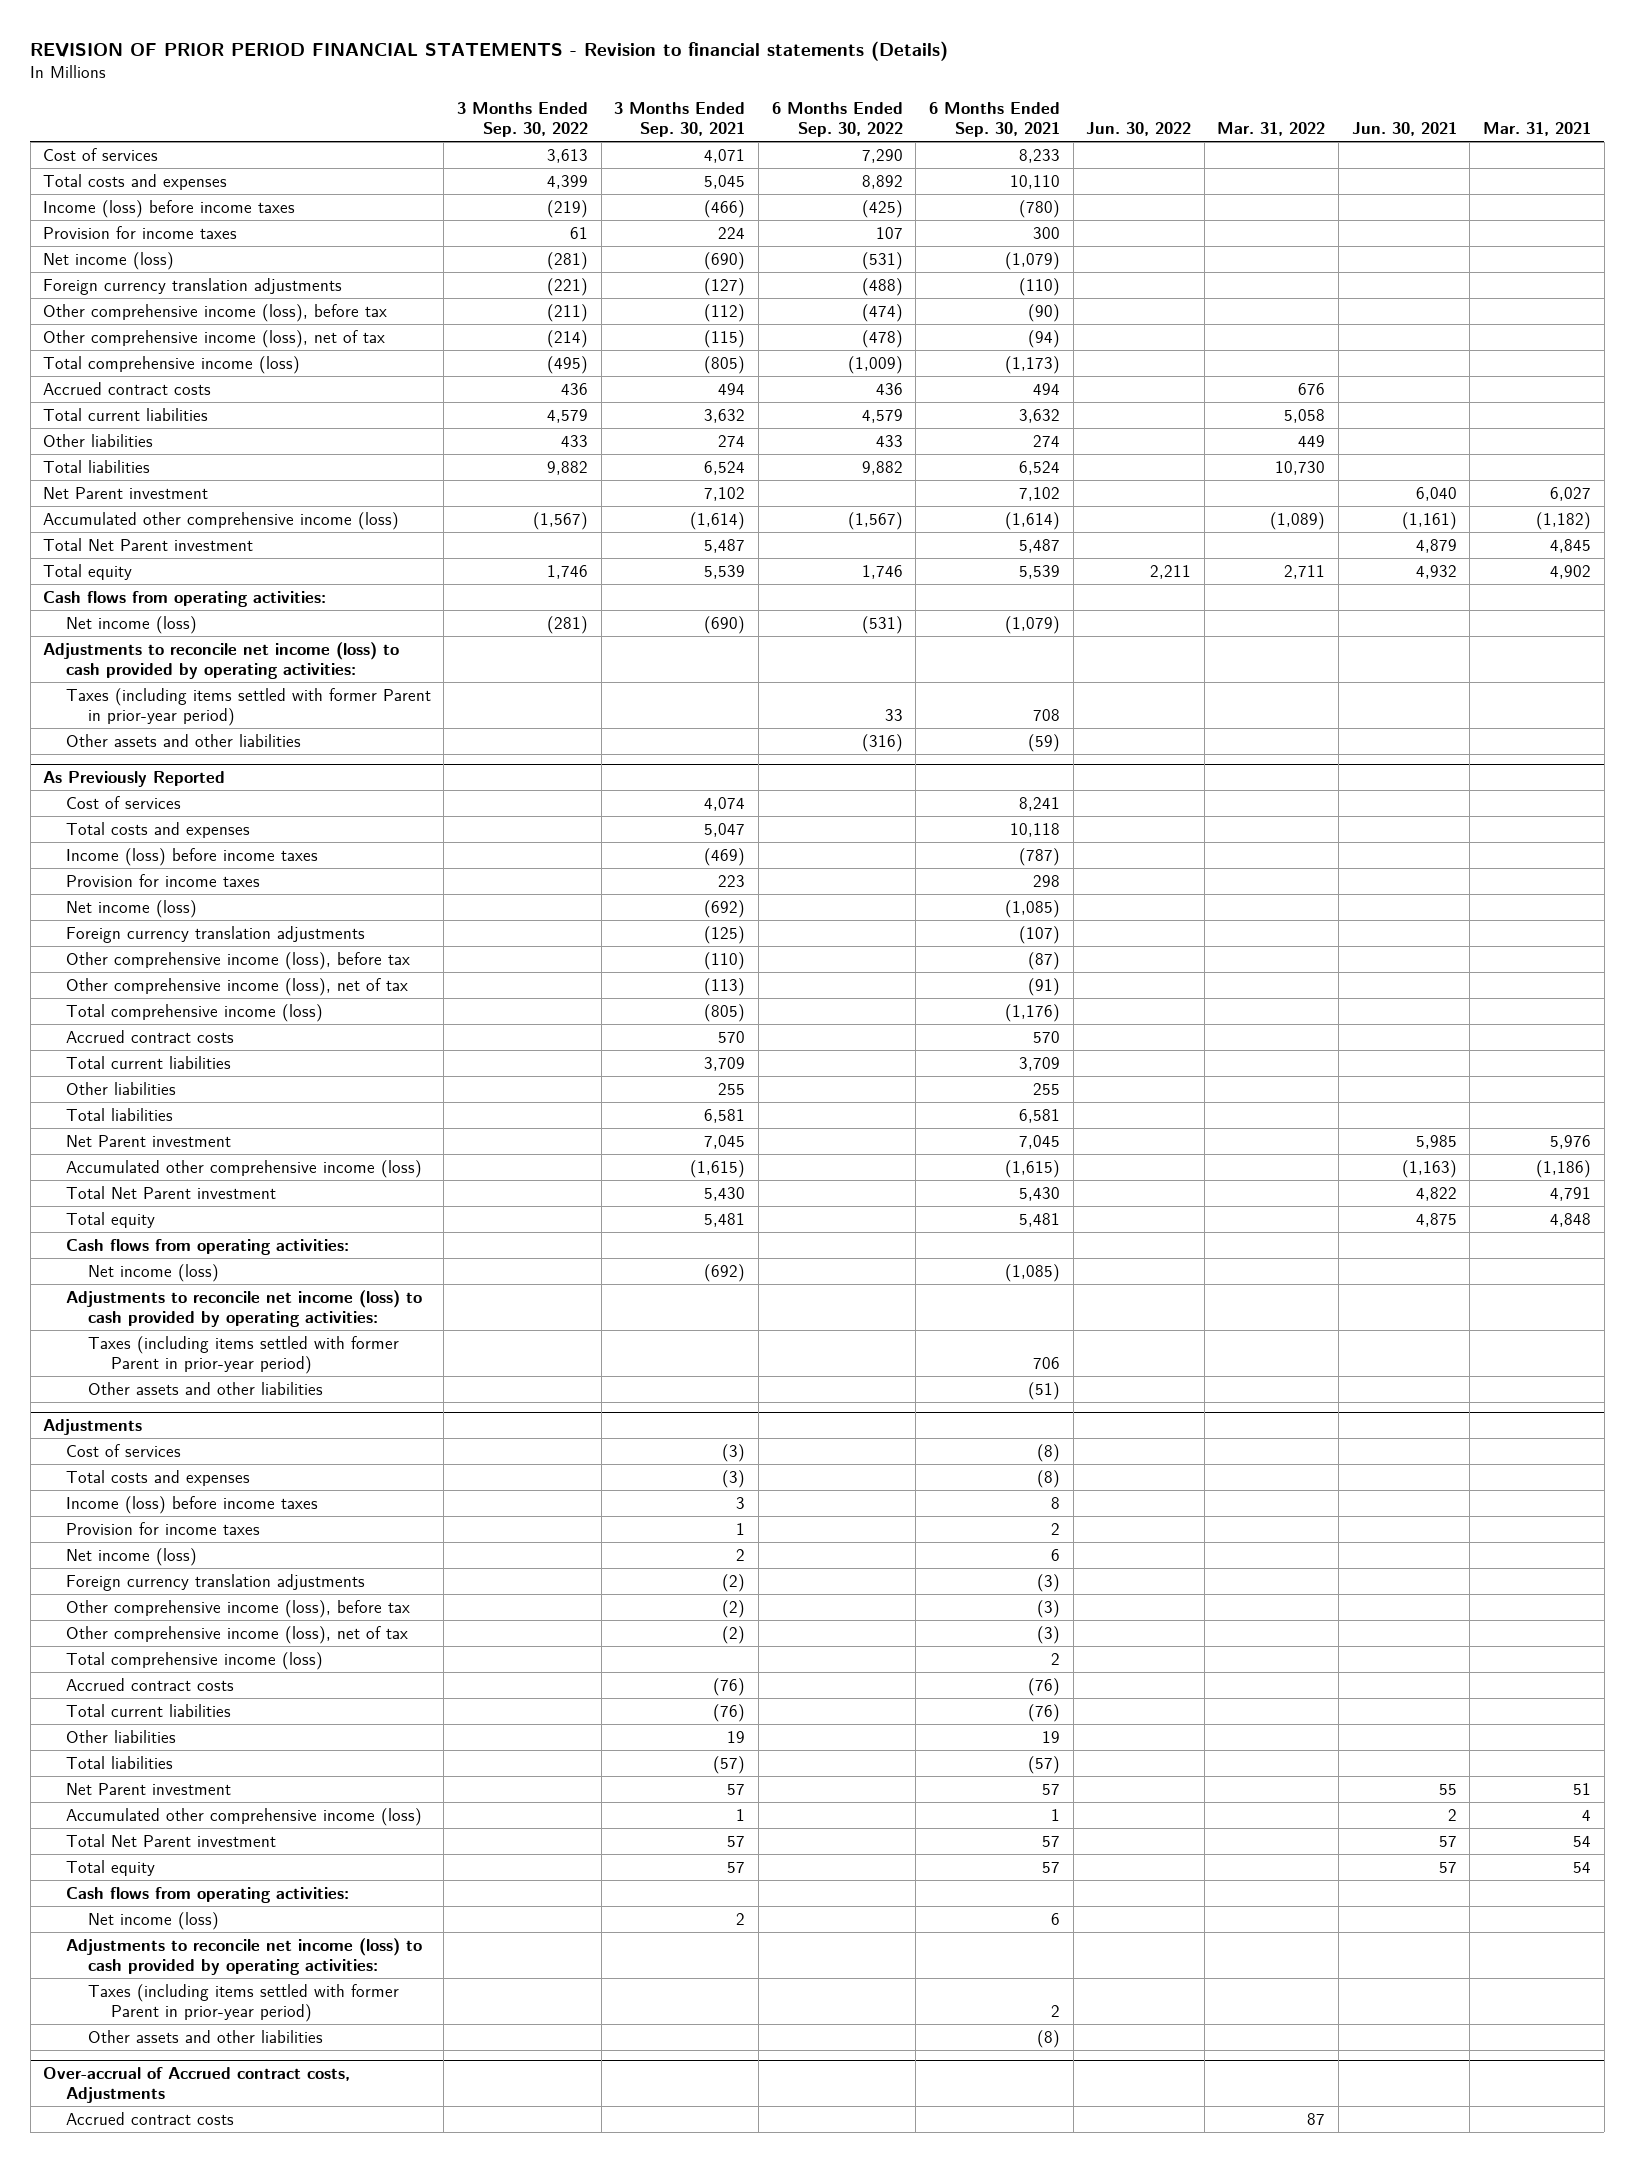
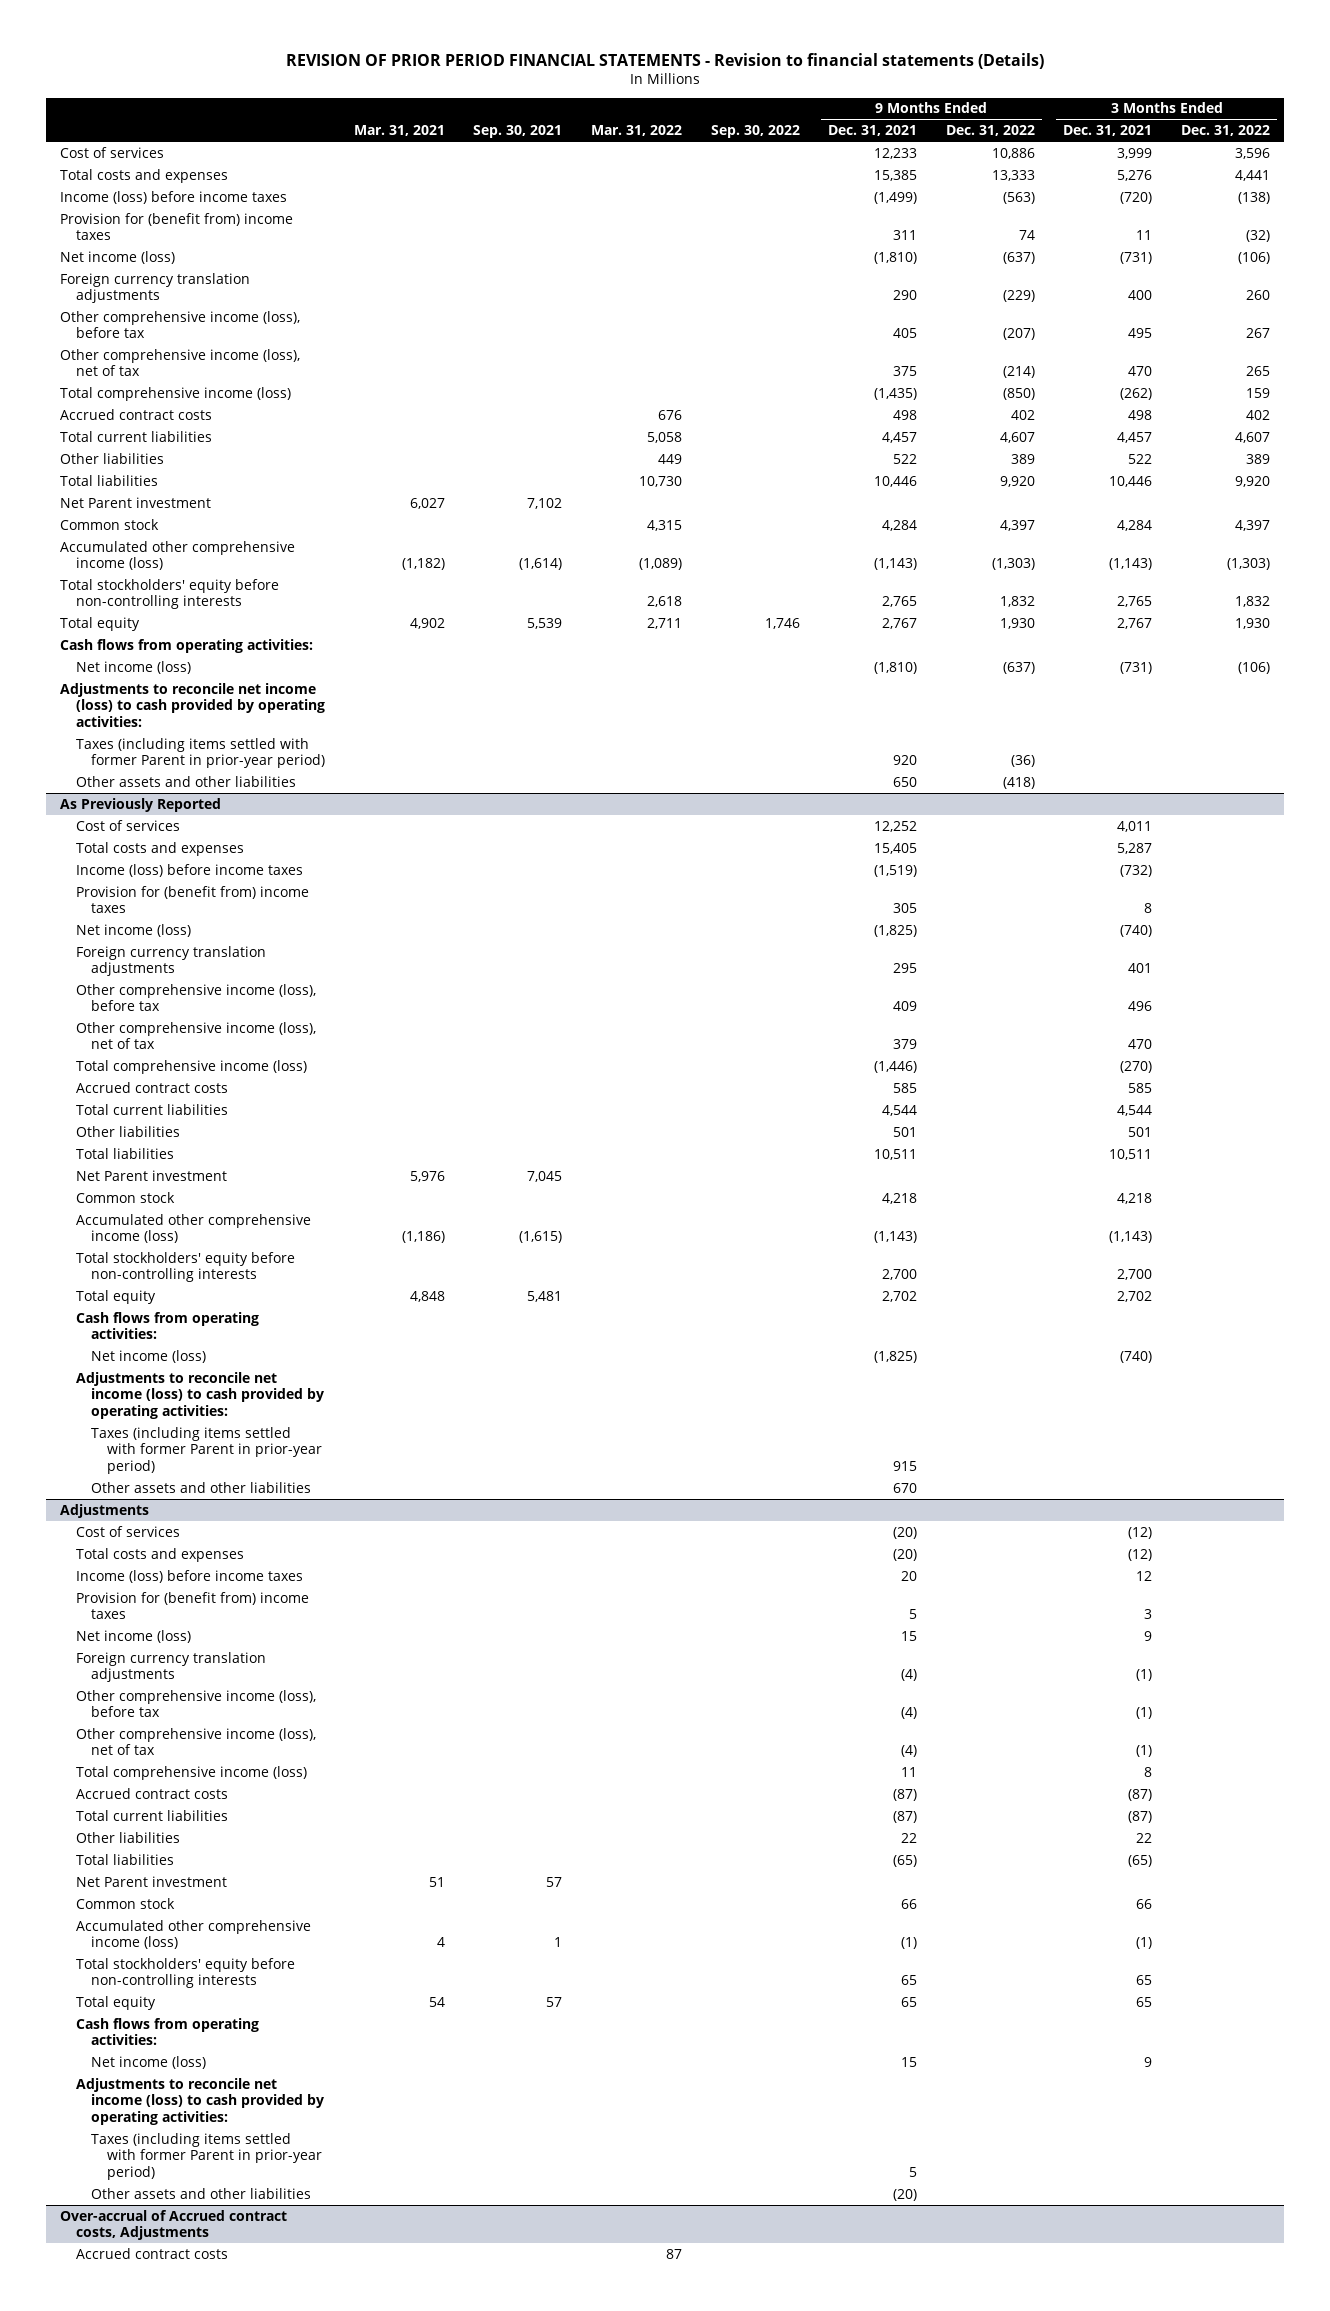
- | 3 Months Ended Sep. 30, 2022 | 3 Months Ended Sep. 30, 2021 | 6 Months Ended Sep. 30, 2022 | 6 Months Ended Sep. 30, 2021 | Jun. 30, 2022 | Mar. 31, 2022 | Jun. 30, 2021 | Mar. 31, 2021
+ | Mar. 31, 2021 | Sep. 30, 2021 | Mar. 31, 2022 | Sep. 30, 2022 | 9 Months Ended Dec. 31, 2021 | 9 Months Ended Dec. 31, 2022 | 3 Months Ended Dec. 31, 2021 | 3 Months Ended Dec. 31, 2022
- Provision for income taxes | 61 | 224 | 107 | 300 | | | |
+ Provision for (benefit from) income taxes | | | | | 311 | 74 | 11 | (32)
+ Common stock | | | 4,315 | | 4,284 | 4,397 | 4,284 | 4,397
- Total Net Parent investment | | 5,487 | | 5,487 | | | 4,879 | 4,845
+ Total stockholders' equity before non-controlling interests | | | 2,618 | | 2,765 | 1,832 | 2,765 | 1,832
@ As Previously Reported
- Provision for income taxes | | 223 | | 298 | | | |
+ Provision for (benefit from) income taxes | | | | | 305 | | 8 |
+ Common stock | | | | | 4,218 | | 4,218 |
- Total Net Parent investment | | 5,430 | | 5,430 | | | 4,822 | 4,791
+ Total stockholders' equity before non-controlling interests | | | | | 2,700 | | 2,700 |
@ Adjustments
- Provision for income taxes | | 1 | | 2 | | | |
+ Provision for (benefit from) income taxes | | | | | 5 | | 3 |
+ Common stock | | | | | 66 | | 66 |
- Total Net Parent investment | | 57 | | 57 | | | 57 | 54
+ Total stockholders' equity before non-controlling interests | | | | | 65 | | 65 |

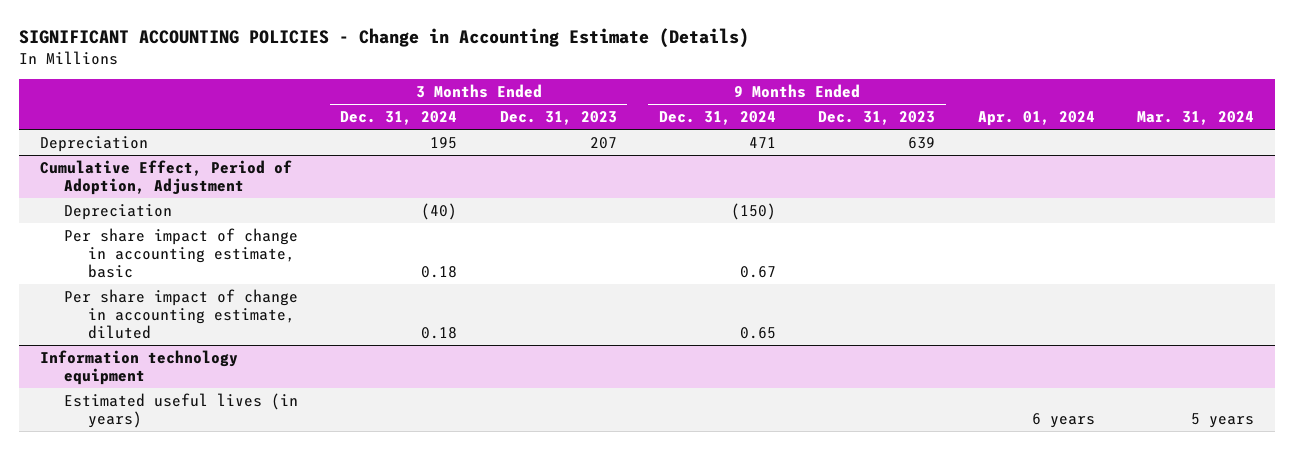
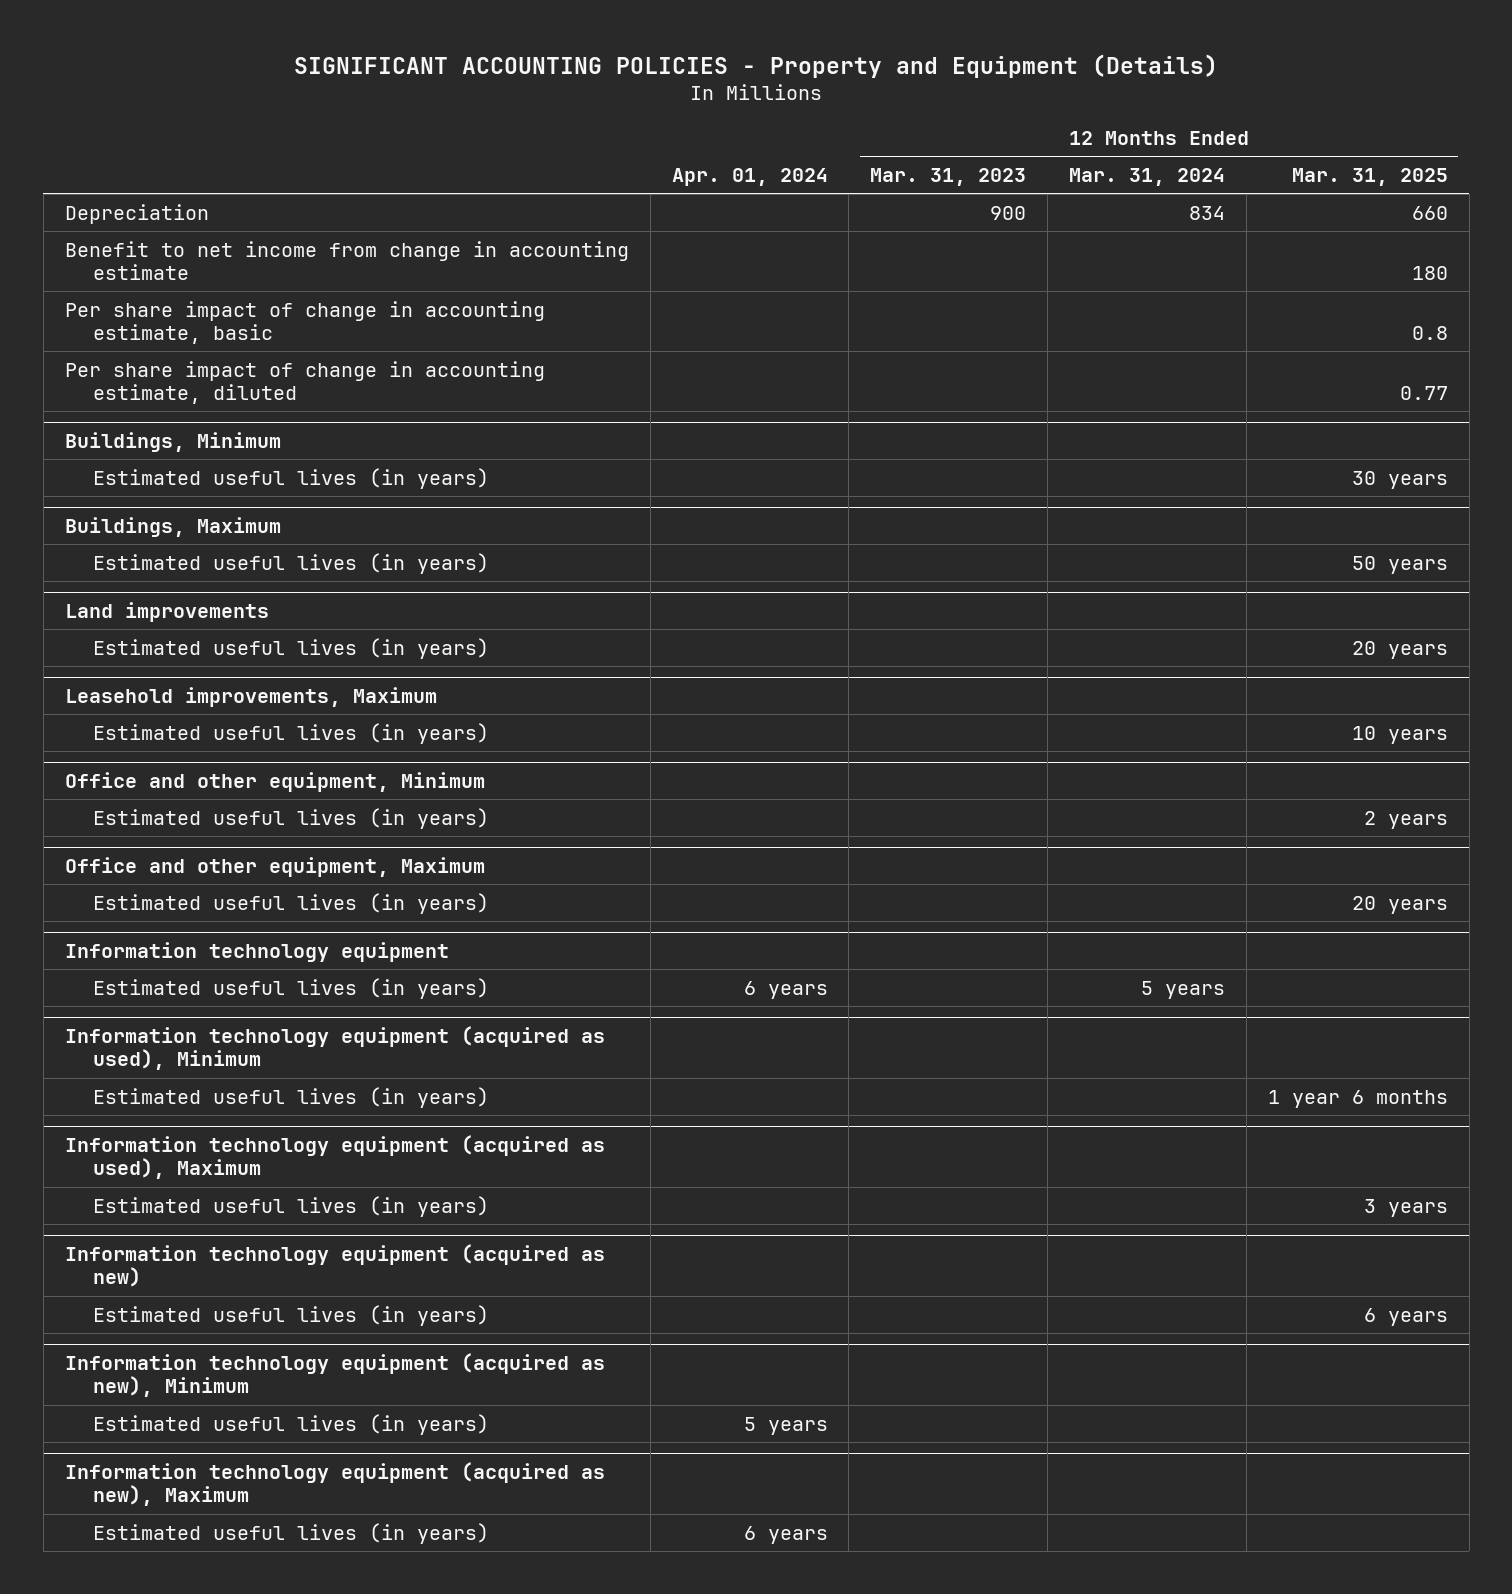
- SIGNIFICANT ACCOUNTING POLICIES - Change in Accounting Estimate (Details)
+ SIGNIFICANT ACCOUNTING POLICIES - Property and Equipment (Details)
- | 3 Months Ended Dec. 31, 2024 | 3 Months Ended Dec. 31, 2023 | 9 Months Ended Dec. 31, 2024 | 9 Months Ended Dec. 31, 2023 | Apr. 01, 2024 | Mar. 31, 2024
+ | Apr. 01, 2024 | 12 Months Ended Mar. 31, 2023 | 12 Months Ended Mar. 31, 2024 | 12 Months Ended Mar. 31, 2025
- Cumulative Effect, Period of Adoption, Adjustment
- Depreciation | (40) | | (150) | | |
- Per share impact of change in accounting estimate, basic | 0.18 | | 0.67 | | |
- Per share impact of change in accounting estimate, diluted | 0.18 | | 0.65 | | |
+ Benefit to net income from change in accounting estimate | | | | 180
+ Per share impact of change in accounting estimate, basic | | | | 0.8
+ Per share impact of change in accounting estimate, diluted | | | | 0.77
+ Buildings, Minimum
+ Estimated useful lives (in years) | | | | 30 years
+ Buildings, Maximum
+ Estimated useful lives (in years) | | | | 50 years
+ Land improvements
+ Estimated useful lives (in years) | | | | 20 years
+ Leasehold improvements, Maximum
+ Estimated useful lives (in years) | | | | 10 years
+ Office and other equipment, Minimum
+ Estimated useful lives (in years) | | | | 2 years
+ Office and other equipment, Maximum
+ Estimated useful lives (in years) | | | | 20 years
+ Information technology equipment (acquired as used), Minimum
+ Estimated useful lives (in years) | | | | 1 year 6 months
+ Information technology equipment (acquired as used), Maximum
+ Estimated useful lives (in years) | | | | 3 years
+ Information technology equipment (acquired as new)
+ Estimated useful lives (in years) | | | | 6 years
+ Information technology equipment (acquired as new), Minimum
+ Estimated useful lives (in years) | 5 years | | |
+ Information technology equipment (acquired as new), Maximum
+ Estimated useful lives (in years) | 6 years | | |

